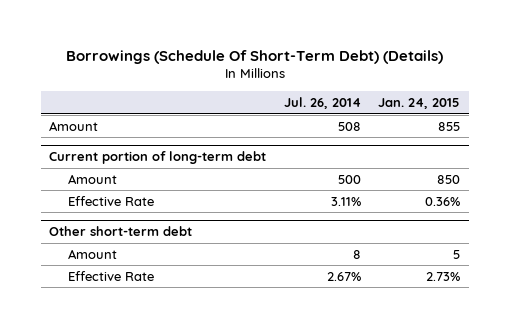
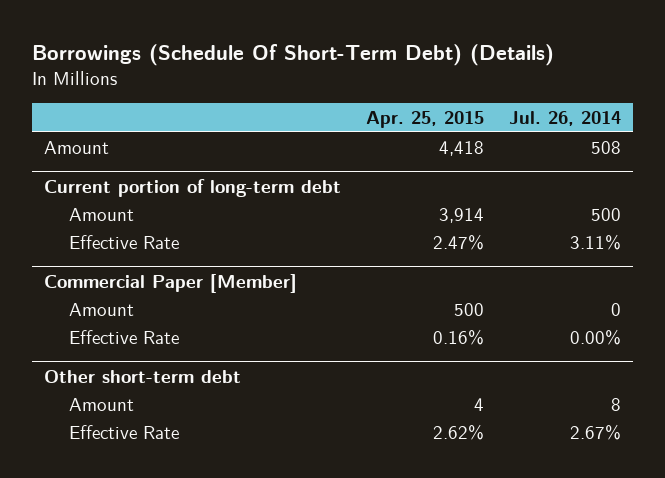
- | Jul. 26, 2014 | Jan. 24, 2015
+ | Apr. 25, 2015 | Jul. 26, 2014
+ Commercial Paper [Member]
+ Amount | 500 | 0
+ Effective Rate | 0.16% | 0.00%

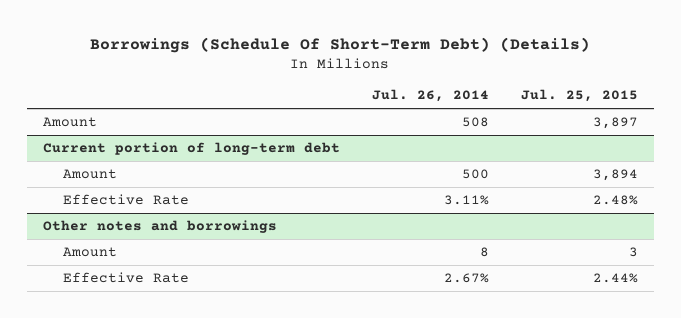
- | Apr. 25, 2015 | Jul. 26, 2014
+ | Jul. 26, 2014 | Jul. 25, 2015
- Commercial Paper [Member]
- Amount | 500 | 0
- Effective Rate | 0.16% | 0.00%
- Other short-term debt
+ Other notes and borrowings

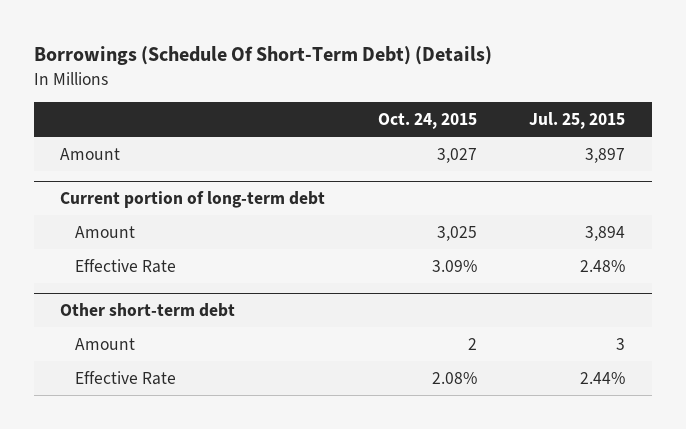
- | Jul. 26, 2014 | Jul. 25, 2015
+ | Oct. 24, 2015 | Jul. 25, 2015
- Other notes and borrowings
+ Other short-term debt

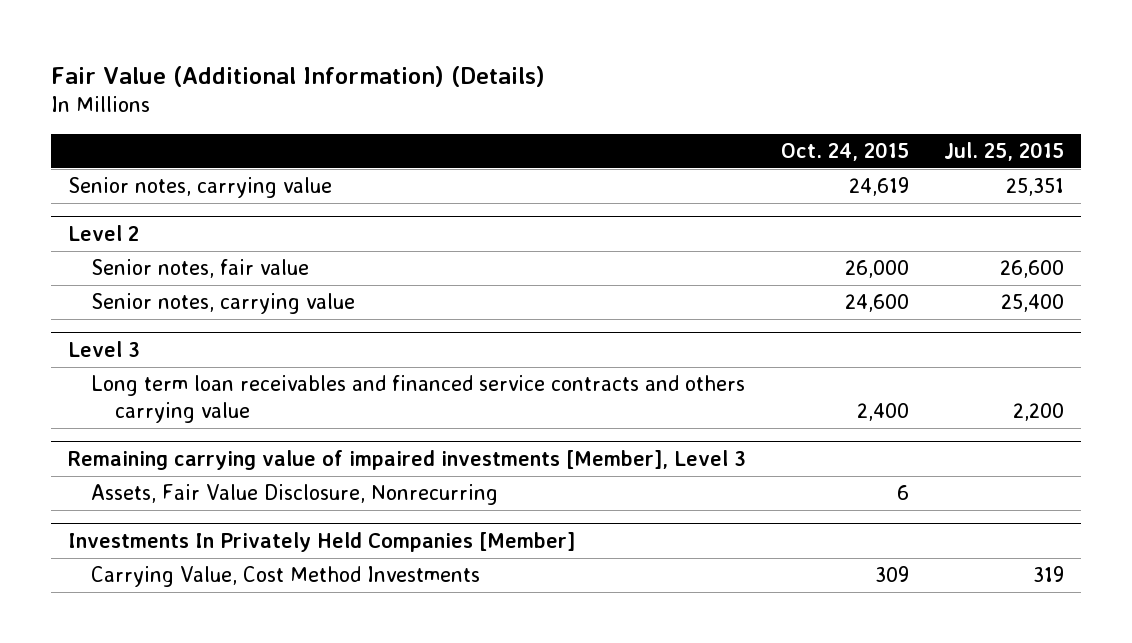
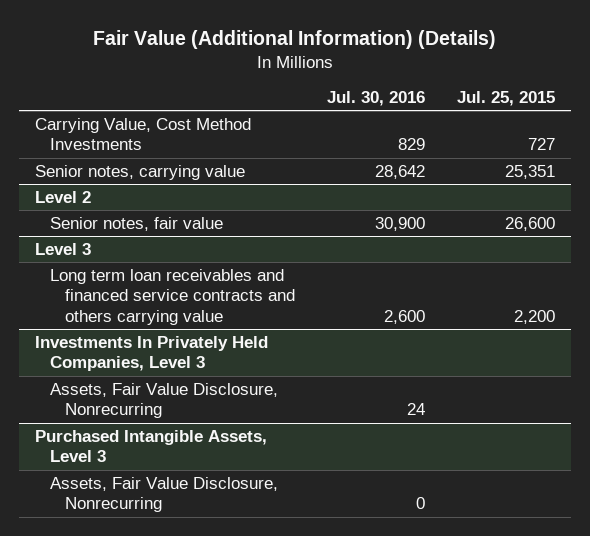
- | Oct. 24, 2015 | Jul. 25, 2015
+ | Jul. 30, 2016 | Jul. 25, 2015
+ Carrying Value, Cost Method Investments | 829 | 727
@ Level 2
- Senior notes, carrying value | 24,600 | 25,400
- Remaining carrying value of impaired investments [Member], Level 3
+ Investments In Privately Held Companies, Level 3
- Investments In Privately Held Companies [Member]
- Carrying Value, Cost Method Investments | 309 | 319
+ Purchased Intangible Assets, Level 3
+ Assets, Fair Value Disclosure, Nonrecurring | 0 |

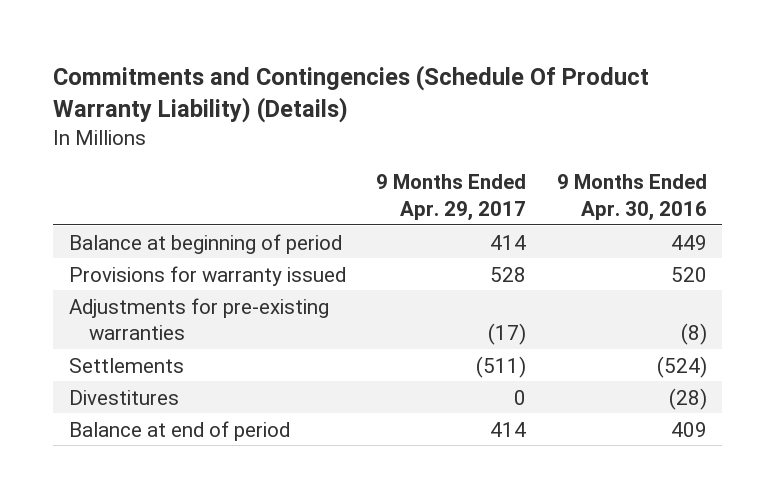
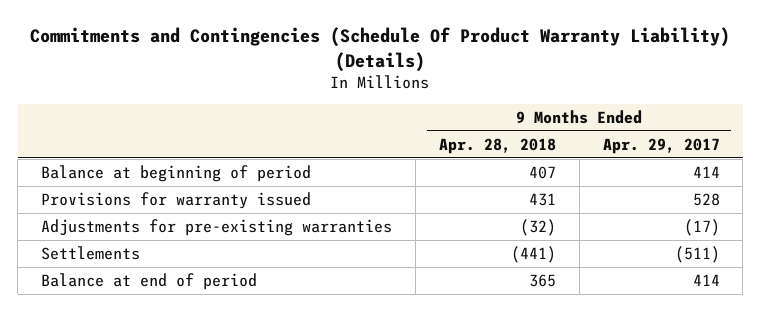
- | 9 Months Ended Apr. 29, 2017 | 9 Months Ended Apr. 30, 2016
+ | 9 Months Ended Apr. 28, 2018 | 9 Months Ended Apr. 29, 2017
- Divestitures | 0 | (28)

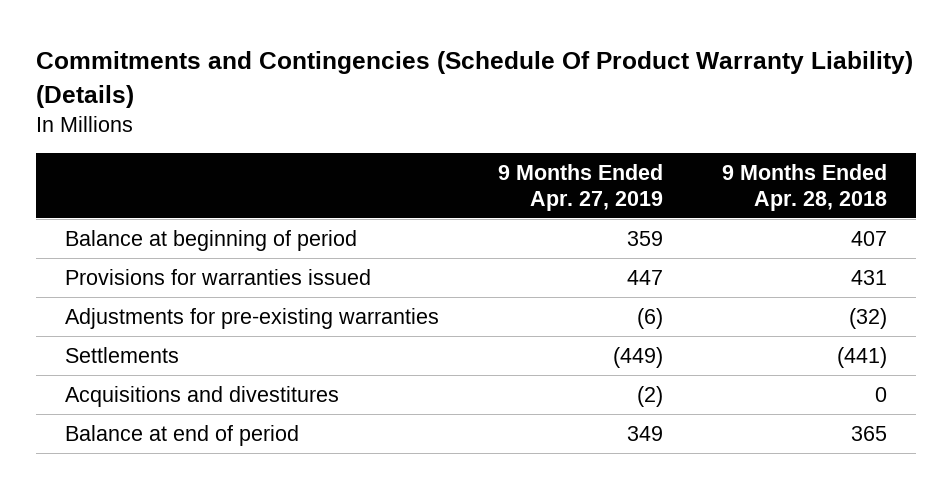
- | 9 Months Ended Apr. 28, 2018 | 9 Months Ended Apr. 29, 2017
+ | 9 Months Ended Apr. 27, 2019 | 9 Months Ended Apr. 28, 2018
- Provisions for warranty issued | 431 | 528
+ Provisions for warranties issued | 447 | 431
+ Acquisitions and divestitures | (2) | 0

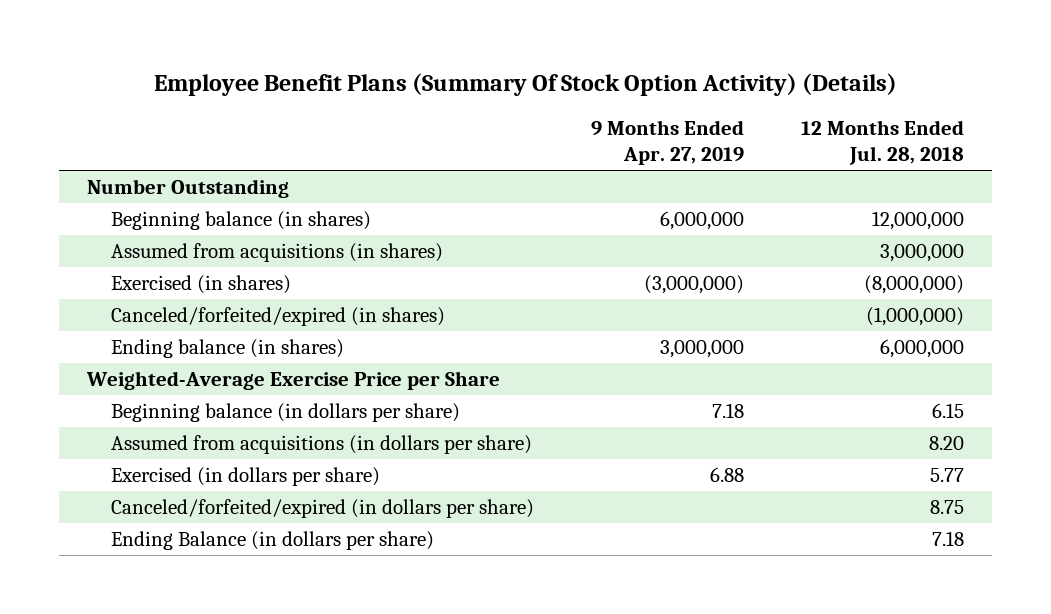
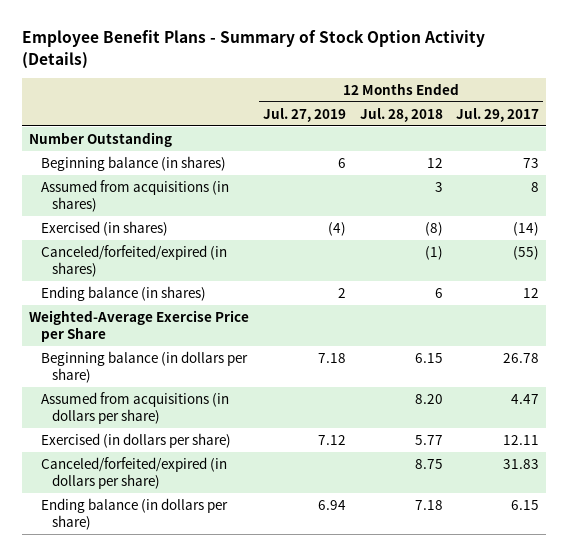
- Employee Benefit Plans (Summary Of Stock Option Activity) (Details)
+ Employee Benefit Plans - Summary of Stock Option Activity (Details)
- | 9 Months Ended Apr. 27, 2019 | 12 Months Ended Jul. 28, 2018
+ | 12 Months Ended Jul. 27, 2019 | 12 Months Ended Jul. 28, 2018 | 12 Months Ended Jul. 29, 2017
- Beginning balance (in shares) | 6,000,000 | 12,000,000
- Assumed from acquisitions (in shares) | | 3,000,000
- Exercised (in shares) | (3,000,000) | (8,000,000)
- Canceled/forfeited/expired (in shares) | | (1,000,000)
- Ending balance (in shares) | 3,000,000 | 6,000,000
+ Beginning balance (in shares) | 6 | 12 | 73
+ Assumed from acquisitions (in shares) | | 3 | 8
+ Exercised (in shares) | (4) | (8) | (14)
+ Canceled/forfeited/expired (in shares) | | (1) | (55)
+ Ending balance (in shares) | 2 | 6 | 12
- Ending Balance (in dollars per share) | | 7.18
+ Ending balance (in dollars per share) | 6.94 | 7.18 | 6.15

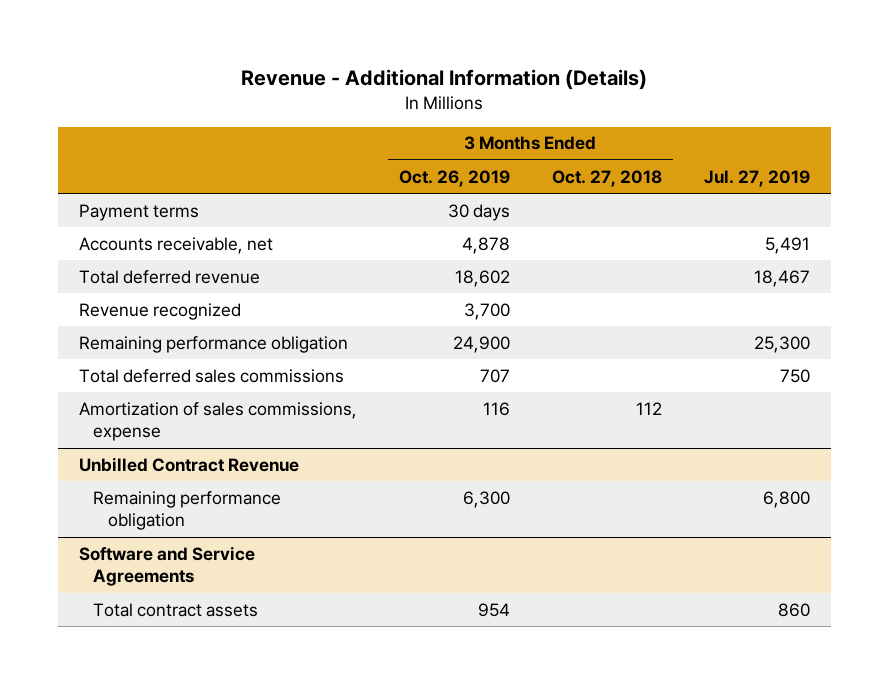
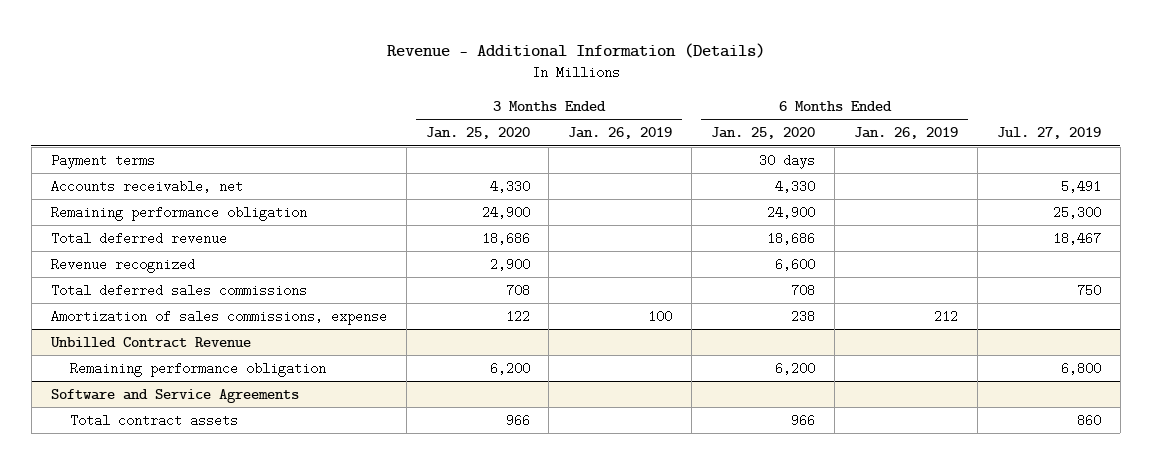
- | 3 Months Ended Oct. 26, 2019 | 3 Months Ended Oct. 27, 2018 | Jul. 27, 2019
+ | 3 Months Ended Jan. 25, 2020 | 3 Months Ended Jan. 26, 2019 | 6 Months Ended Jan. 25, 2020 | 6 Months Ended Jan. 26, 2019 | Jul. 27, 2019
moved up: Remaining performance obligation | 24,900 | | 24,900 | | 25,300

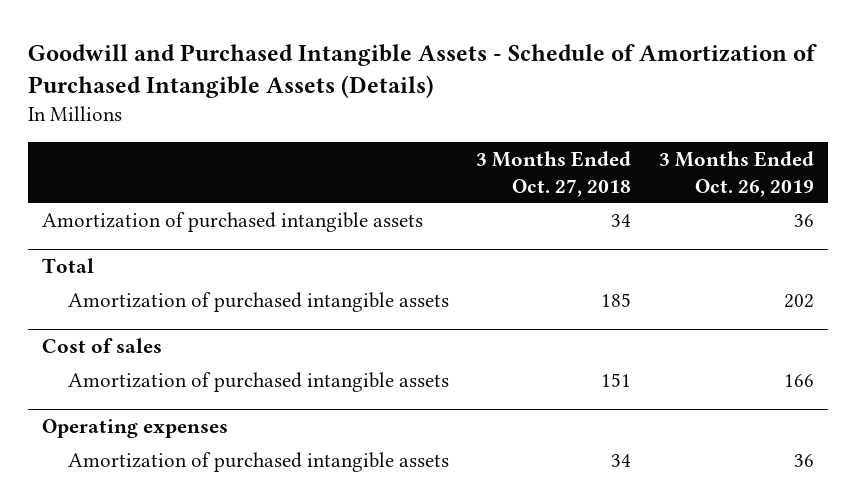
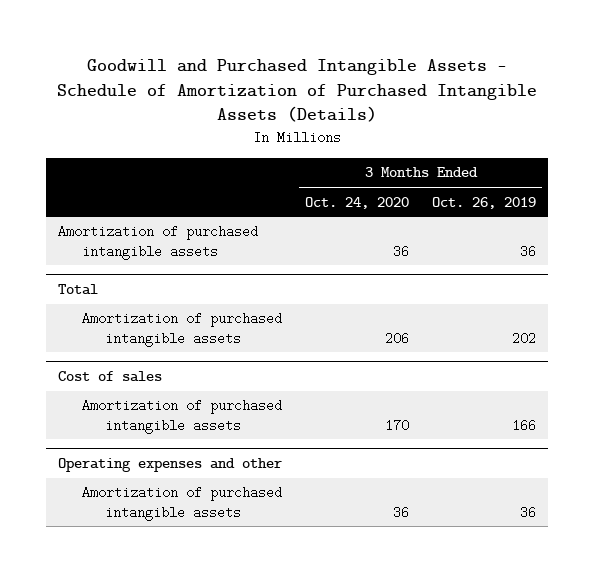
- | 3 Months Ended Oct. 27, 2018 | 3 Months Ended Oct. 26, 2019
+ | 3 Months Ended Oct. 24, 2020 | 3 Months Ended Oct. 26, 2019
- Operating expenses
+ Operating expenses and other

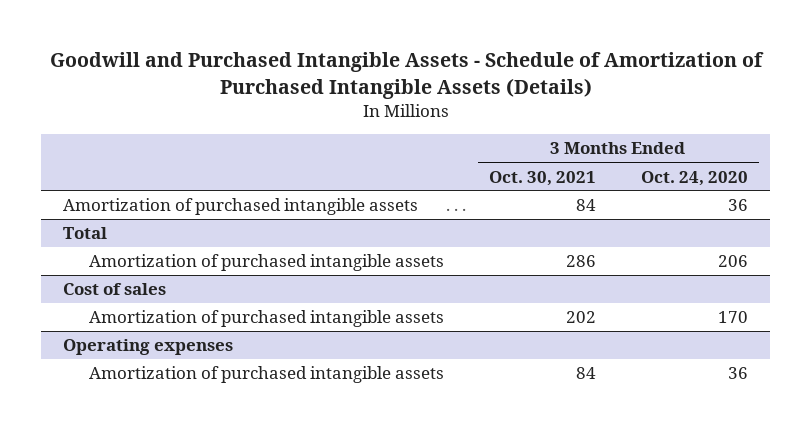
- | 3 Months Ended Oct. 24, 2020 | 3 Months Ended Oct. 26, 2019
+ | 3 Months Ended Oct. 30, 2021 | 3 Months Ended Oct. 24, 2020
- Operating expenses and other
+ Operating expenses

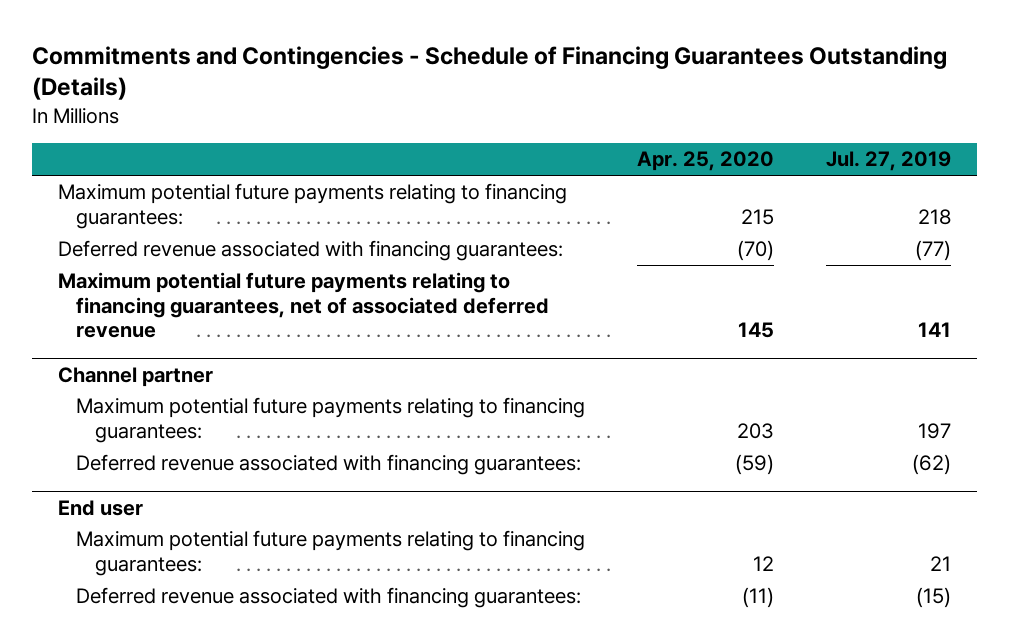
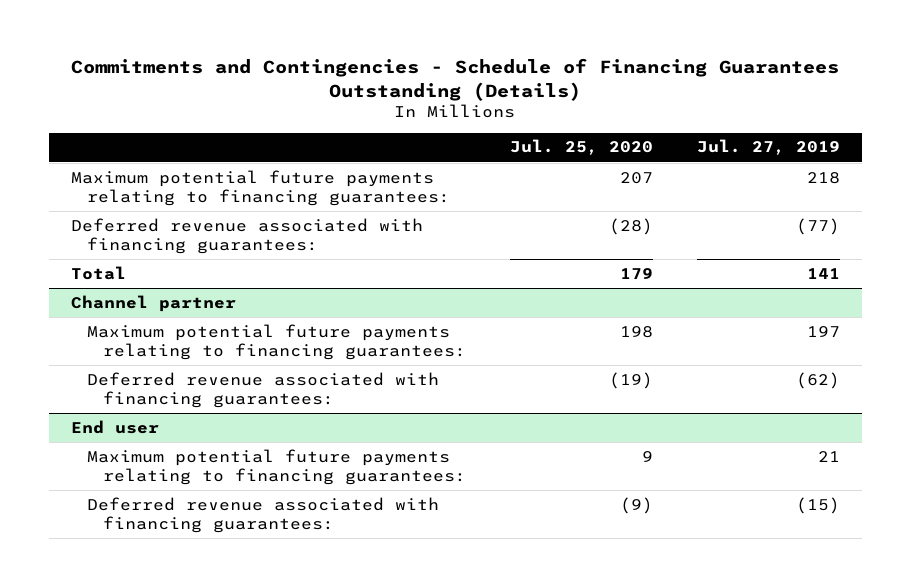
- | Apr. 25, 2020 | Jul. 27, 2019
+ | Jul. 25, 2020 | Jul. 27, 2019
- Maximum potential future payments relating to financing guarantees, net of associated deferred revenue | 145 | 141
+ Total | 179 | 141

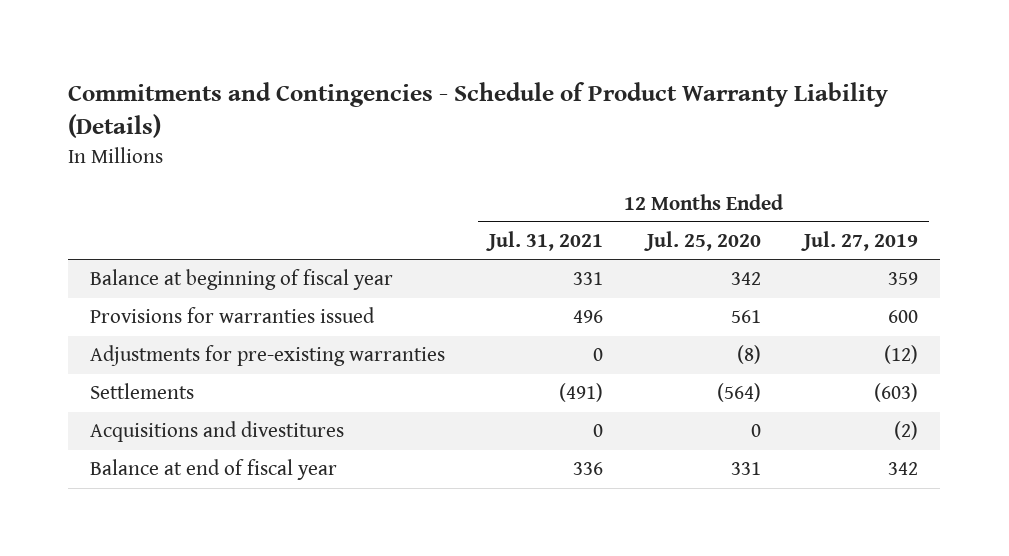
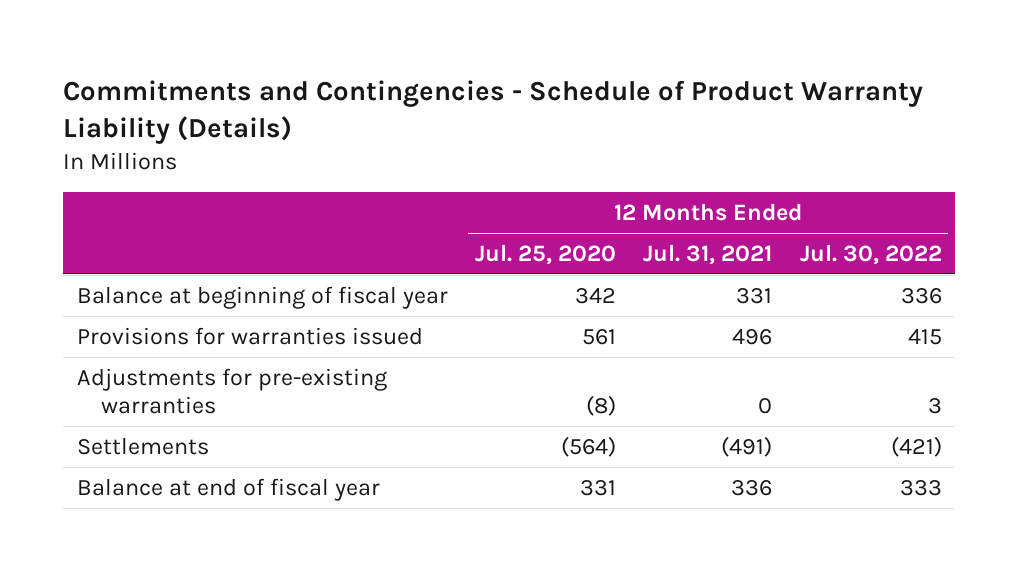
- | 12 Months Ended Jul. 31, 2021 | 12 Months Ended Jul. 25, 2020 | 12 Months Ended Jul. 27, 2019
+ | 12 Months Ended Jul. 25, 2020 | 12 Months Ended Jul. 31, 2021 | 12 Months Ended Jul. 30, 2022
- Acquisitions and divestitures | 0 | 0 | (2)

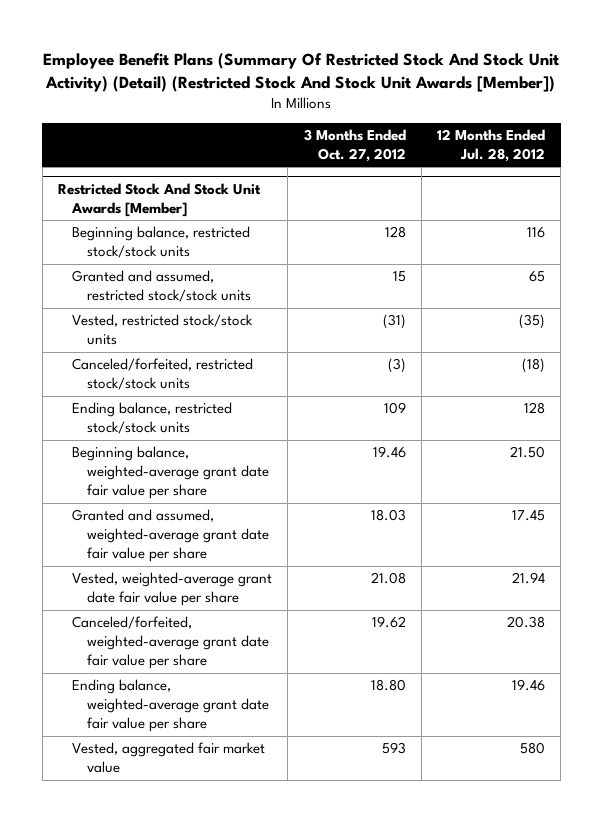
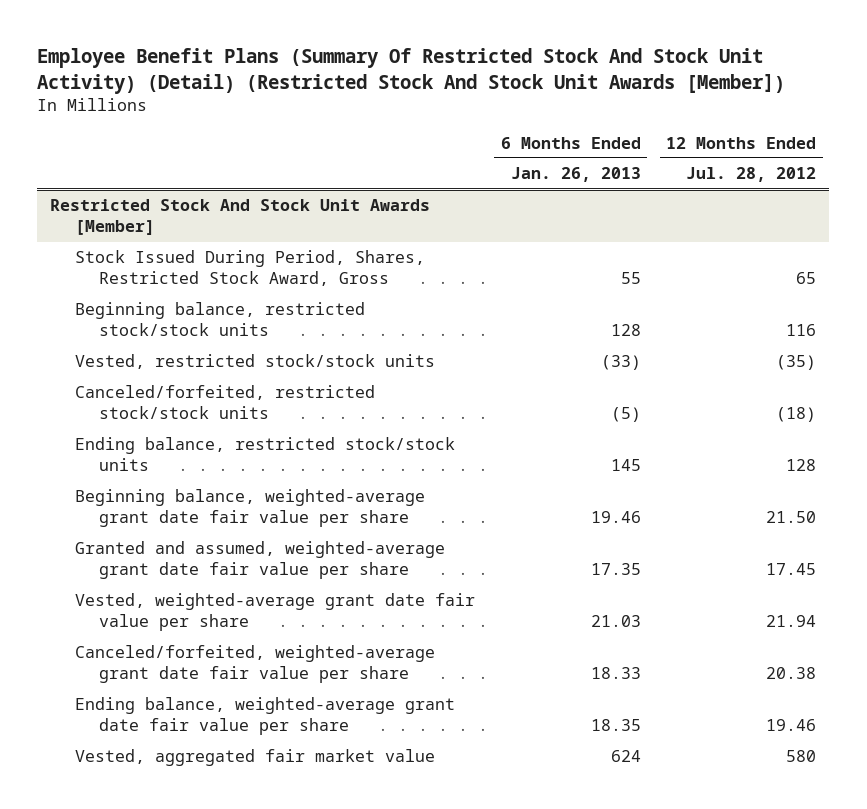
- | 3 Months Ended Oct. 27, 2012 | 12 Months Ended Jul. 28, 2012
+ | 6 Months Ended Jan. 26, 2013 | 12 Months Ended Jul. 28, 2012
@ Restricted Stock And Stock Unit Awards [Member]
+ Stock Issued During Period, Shares, Restricted Stock Award, Gross | 55 | 65
- Granted and assumed, restricted stock/stock units | 15 | 65

